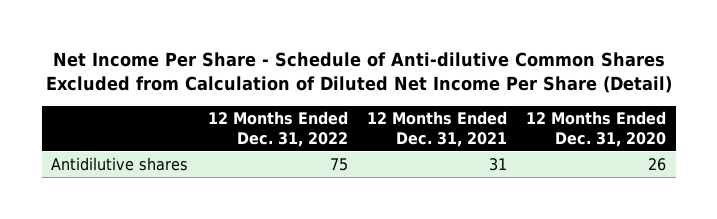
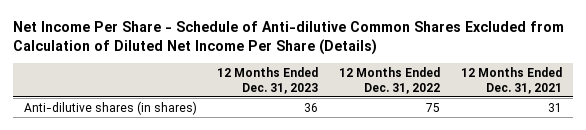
- Net Income Per Share - Schedule of Anti-dilutive Common Shares Excluded from Calculation of Diluted Net Income Per Share (Detail)
+ Net Income Per Share - Schedule of Anti-dilutive Common Shares Excluded from Calculation of Diluted Net Income Per Share (Details)
- | 12 Months Ended Dec. 31, 2022 | 12 Months Ended Dec. 31, 2021 | 12 Months Ended Dec. 31, 2020
+ | 12 Months Ended Dec. 31, 2023 | 12 Months Ended Dec. 31, 2022 | 12 Months Ended Dec. 31, 2021
- Antidilutive shares | 75 | 31 | 26
+ Anti-dilutive shares (in shares) | 36 | 75 | 31

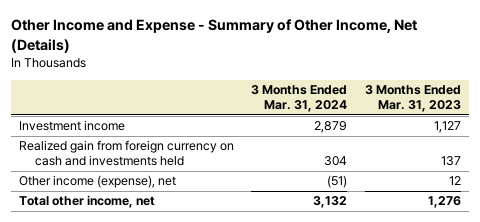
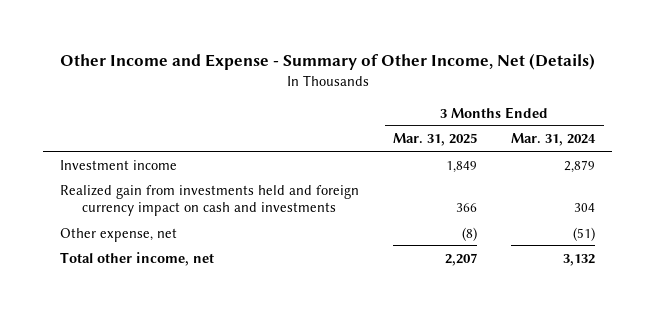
- | 3 Months Ended Mar. 31, 2024 | 3 Months Ended Mar. 31, 2023
+ | 3 Months Ended Mar. 31, 2025 | 3 Months Ended Mar. 31, 2024
- Realized gain from foreign currency on cash and investments held | 304 | 137
- Other income (expense), net | (51) | 12
+ Realized gain from investments held and foreign currency impact on cash and investments | 366 | 304
+ Other expense, net | (8) | (51)

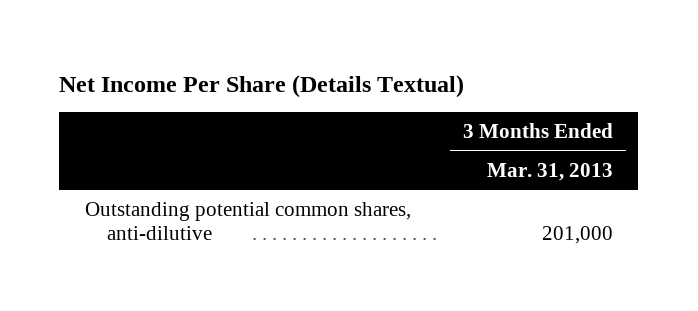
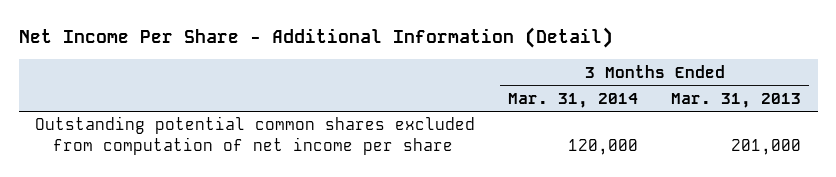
- Net Income Per Share (Details Textual)
+ Net Income Per Share - Additional Information (Detail)
- | 3 Months Ended Mar. 31, 2013
+ | 3 Months Ended Mar. 31, 2014 | 3 Months Ended Mar. 31, 2013
- Outstanding potential common shares, anti-dilutive | 201,000
+ Outstanding potential common shares excluded from computation of net income per share | 120,000 | 201,000

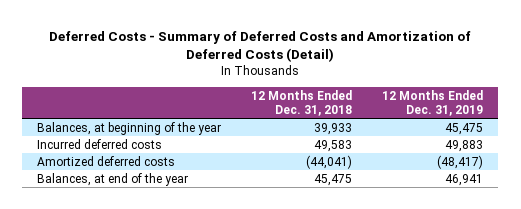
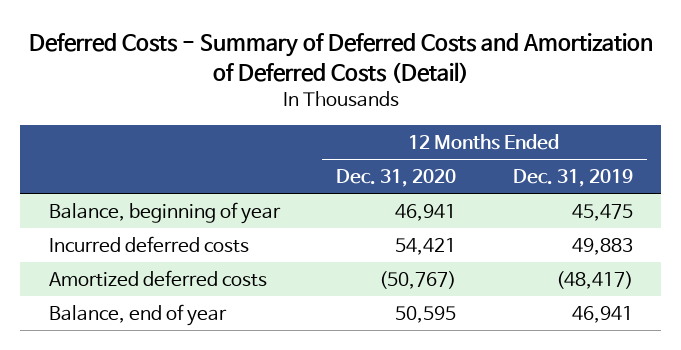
- | 12 Months Ended Dec. 31, 2018 | 12 Months Ended Dec. 31, 2019
+ | 12 Months Ended Dec. 31, 2020 | 12 Months Ended Dec. 31, 2019
- Balances, at beginning of the year | 39,933 | 45,475
+ Balance, beginning of year | 46,941 | 45,475
- Balances, at end of the year | 45,475 | 46,941
+ Balance, end of year | 50,595 | 46,941

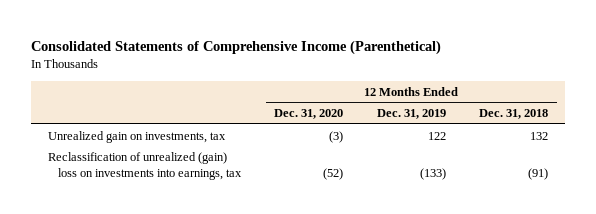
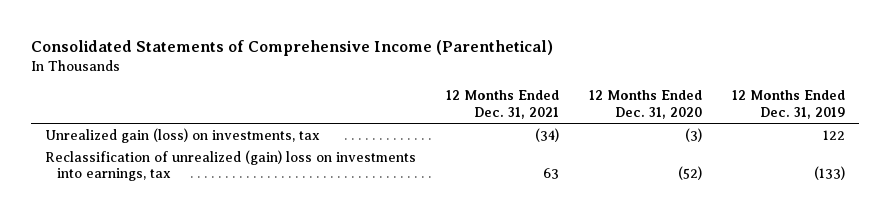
- | 12 Months Ended Dec. 31, 2020 | 12 Months Ended Dec. 31, 2019 | 12 Months Ended Dec. 31, 2018
+ | 12 Months Ended Dec. 31, 2021 | 12 Months Ended Dec. 31, 2020 | 12 Months Ended Dec. 31, 2019
- Unrealized gain on investments, tax | (3) | 122 | 132
+ Unrealized gain (loss) on investments, tax | (34) | (3) | 122

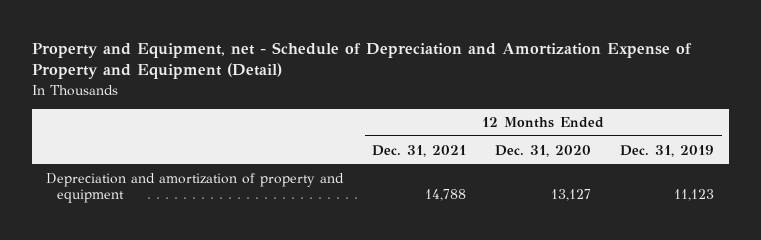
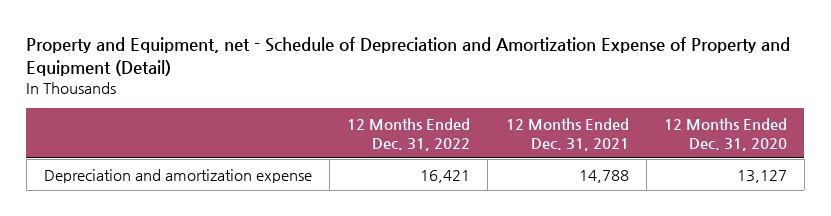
- | 12 Months Ended Dec. 31, 2021 | 12 Months Ended Dec. 31, 2020 | 12 Months Ended Dec. 31, 2019
+ | 12 Months Ended Dec. 31, 2022 | 12 Months Ended Dec. 31, 2021 | 12 Months Ended Dec. 31, 2020
- Depreciation and amortization of property and equipment | 14,788 | 13,127 | 11,123
+ Depreciation and amortization expense | 16,421 | 14,788 | 13,127

